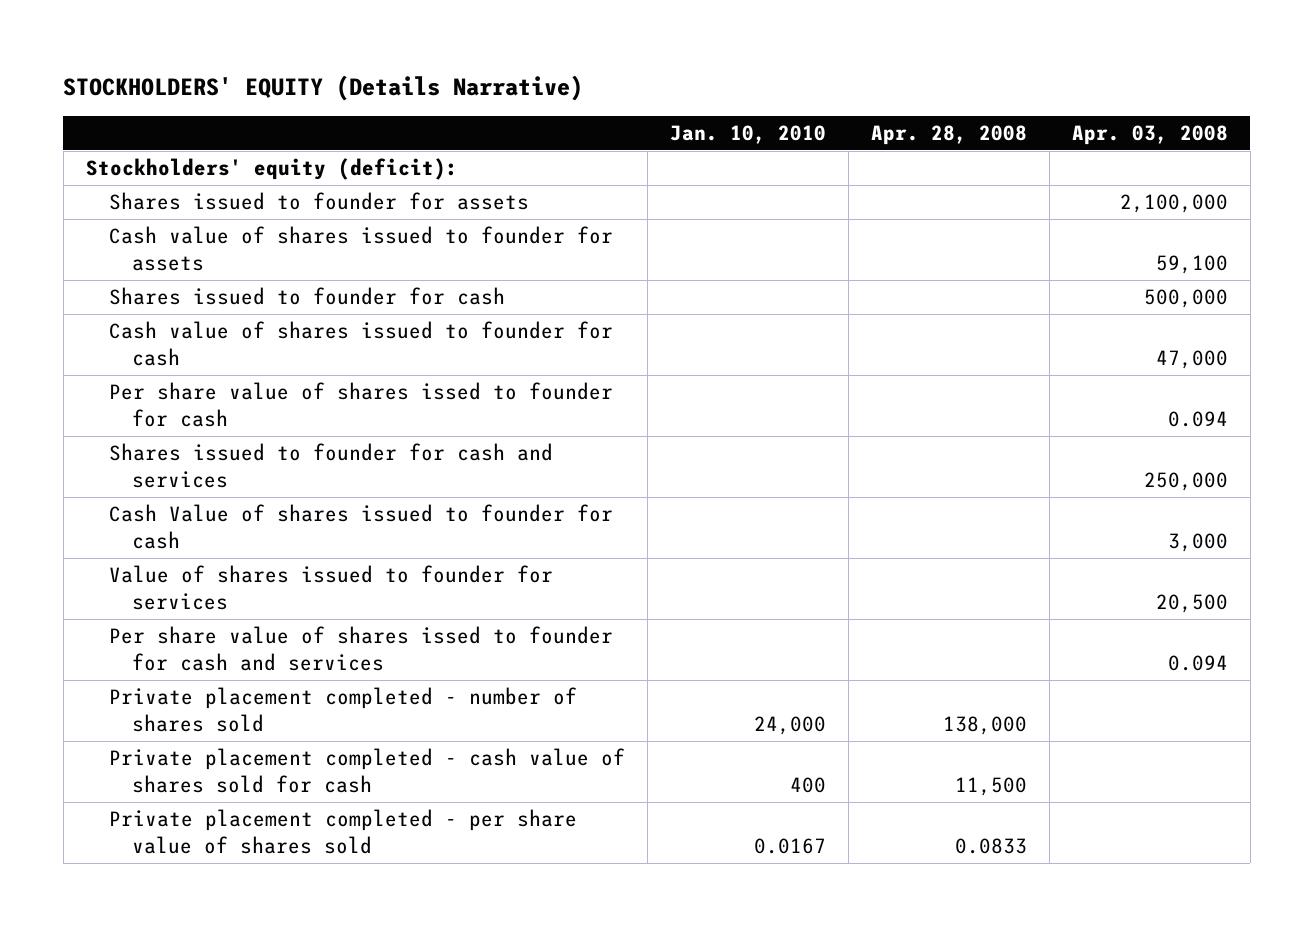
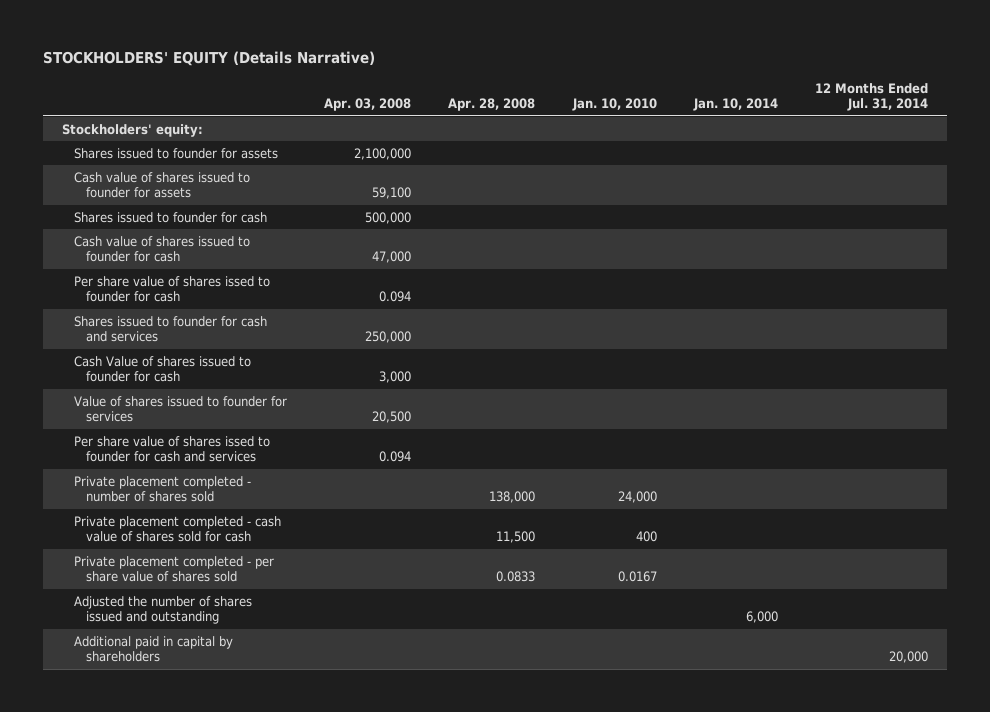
- | Jan. 10, 2010 | Apr. 28, 2008 | Apr. 03, 2008
+ | Apr. 03, 2008 | Apr. 28, 2008 | Jan. 10, 2010 | Jan. 10, 2014 | 12 Months Ended Jul. 31, 2014
- Stockholders' equity (deficit):
+ Stockholders' equity:
+ Adjusted the number of shares issued and outstanding | | | | 6,000 |
+ Additional paid in capital by shareholders | | | | | 20,000

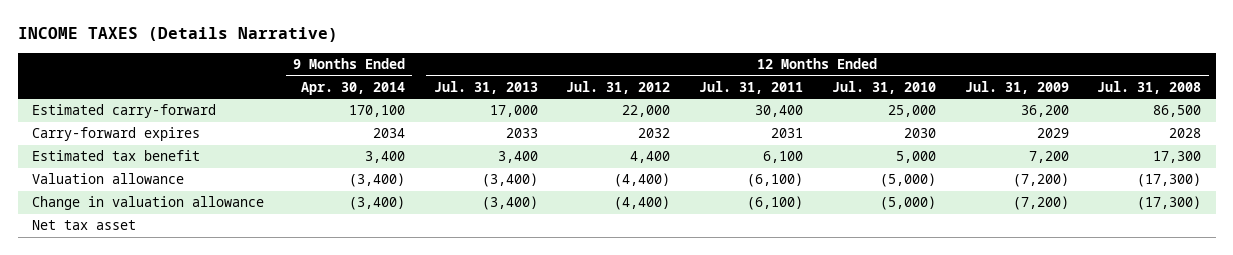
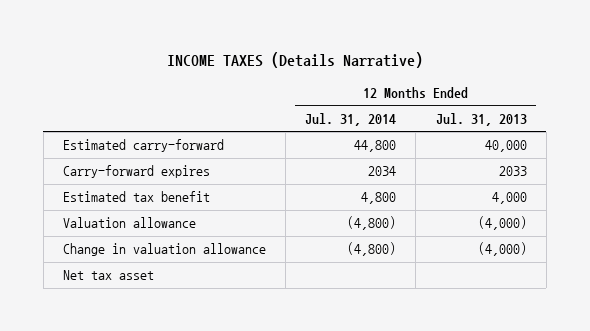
- | 9 Months Ended Apr. 30, 2014 | 12 Months Ended Jul. 31, 2013 | 12 Months Ended Jul. 31, 2012 | 12 Months Ended Jul. 31, 2011 | 12 Months Ended Jul. 31, 2010 | 12 Months Ended Jul. 31, 2009 | 12 Months Ended Jul. 31, 2008
+ | 12 Months Ended Jul. 31, 2014 | 12 Months Ended Jul. 31, 2013
- Estimated carry-forward | 170,100 | 17,000 | 22,000 | 30,400 | 25,000 | 36,200 | 86,500
+ Estimated carry-forward | 44,800 | 40,000
- Estimated tax benefit | 3,400 | 3,400 | 4,400 | 6,100 | 5,000 | 7,200 | 17,300
- Valuation allowance | (3,400) | (3,400) | (4,400) | (6,100) | (5,000) | (7,200) | (17,300)
- Change in valuation allowance | (3,400) | (3,400) | (4,400) | (6,100) | (5,000) | (7,200) | (17,300)
+ Estimated tax benefit | 4,800 | 4,000
+ Valuation allowance | (4,800) | (4,000)
+ Change in valuation allowance | (4,800) | (4,000)

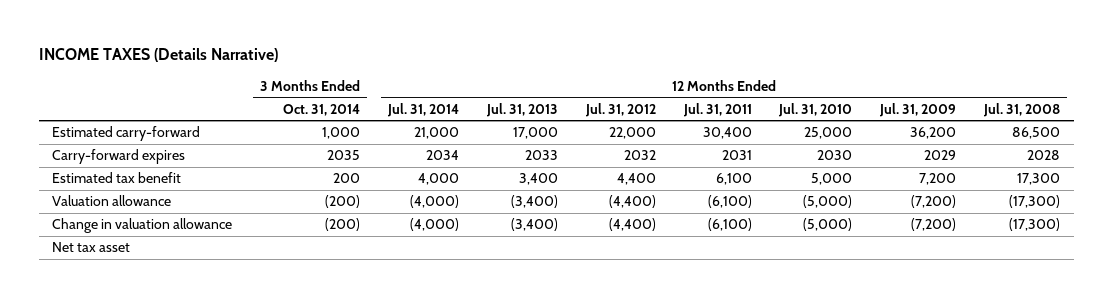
- | 12 Months Ended Jul. 31, 2014 | 12 Months Ended Jul. 31, 2013
+ | 3 Months Ended Oct. 31, 2014 | 12 Months Ended Jul. 31, 2014 | 12 Months Ended Jul. 31, 2013 | 12 Months Ended Jul. 31, 2012 | 12 Months Ended Jul. 31, 2011 | 12 Months Ended Jul. 31, 2010 | 12 Months Ended Jul. 31, 2009 | 12 Months Ended Jul. 31, 2008
- Estimated carry-forward | 44,800 | 40,000
+ Estimated carry-forward | 1,000 | 21,000 | 17,000 | 22,000 | 30,400 | 25,000 | 36,200 | 86,500
- Estimated tax benefit | 4,800 | 4,000
- Valuation allowance | (4,800) | (4,000)
- Change in valuation allowance | (4,800) | (4,000)
+ Estimated tax benefit | 200 | 4,000 | 3,400 | 4,400 | 6,100 | 5,000 | 7,200 | 17,300
+ Valuation allowance | (200) | (4,000) | (3,400) | (4,400) | (6,100) | (5,000) | (7,200) | (17,300)
+ Change in valuation allowance | (200) | (4,000) | (3,400) | (4,400) | (6,100) | (5,000) | (7,200) | (17,300)

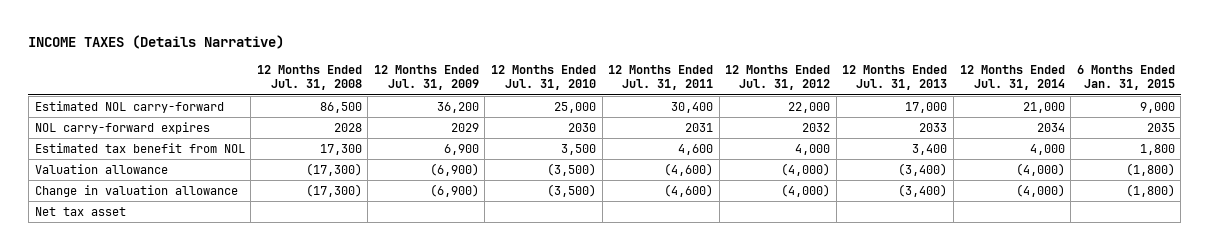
- | 3 Months Ended Oct. 31, 2014 | 12 Months Ended Jul. 31, 2014 | 12 Months Ended Jul. 31, 2013 | 12 Months Ended Jul. 31, 2012 | 12 Months Ended Jul. 31, 2011 | 12 Months Ended Jul. 31, 2010 | 12 Months Ended Jul. 31, 2009 | 12 Months Ended Jul. 31, 2008
+ | 12 Months Ended Jul. 31, 2008 | 12 Months Ended Jul. 31, 2009 | 12 Months Ended Jul. 31, 2010 | 12 Months Ended Jul. 31, 2011 | 12 Months Ended Jul. 31, 2012 | 12 Months Ended Jul. 31, 2013 | 12 Months Ended Jul. 31, 2014 | 6 Months Ended Jan. 31, 2015
- Estimated carry-forward | 1,000 | 21,000 | 17,000 | 22,000 | 30,400 | 25,000 | 36,200 | 86,500
- Carry-forward expires | 2035 | 2034 | 2033 | 2032 | 2031 | 2030 | 2029 | 2028
- Estimated tax benefit | 200 | 4,000 | 3,400 | 4,400 | 6,100 | 5,000 | 7,200 | 17,300
- Valuation allowance | (200) | (4,000) | (3,400) | (4,400) | (6,100) | (5,000) | (7,200) | (17,300)
- Change in valuation allowance | (200) | (4,000) | (3,400) | (4,400) | (6,100) | (5,000) | (7,200) | (17,300)
+ Estimated NOL carry-forward | 86,500 | 36,200 | 25,000 | 30,400 | 22,000 | 17,000 | 21,000 | 9,000
+ NOL carry-forward expires | 2028 | 2029 | 2030 | 2031 | 2032 | 2033 | 2034 | 2035
+ Estimated tax benefit from NOL | 17,300 | 6,900 | 3,500 | 4,600 | 4,000 | 3,400 | 4,000 | 1,800
+ Valuation allowance | (17,300) | (6,900) | (3,500) | (4,600) | (4,000) | (3,400) | (4,000) | (1,800)
+ Change in valuation allowance | (17,300) | (6,900) | (3,500) | (4,600) | (4,000) | (3,400) | (4,000) | (1,800)

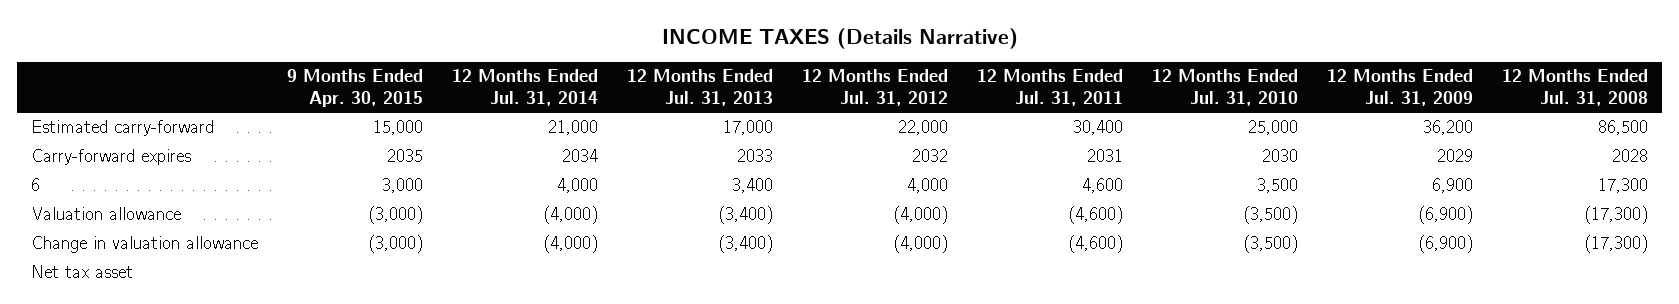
- | 12 Months Ended Jul. 31, 2008 | 12 Months Ended Jul. 31, 2009 | 12 Months Ended Jul. 31, 2010 | 12 Months Ended Jul. 31, 2011 | 12 Months Ended Jul. 31, 2012 | 12 Months Ended Jul. 31, 2013 | 12 Months Ended Jul. 31, 2014 | 6 Months Ended Jan. 31, 2015
+ | 9 Months Ended Apr. 30, 2015 | 12 Months Ended Jul. 31, 2014 | 12 Months Ended Jul. 31, 2013 | 12 Months Ended Jul. 31, 2012 | 12 Months Ended Jul. 31, 2011 | 12 Months Ended Jul. 31, 2010 | 12 Months Ended Jul. 31, 2009 | 12 Months Ended Jul. 31, 2008
- Estimated NOL carry-forward | 86,500 | 36,200 | 25,000 | 30,400 | 22,000 | 17,000 | 21,000 | 9,000
- NOL carry-forward expires | 2028 | 2029 | 2030 | 2031 | 2032 | 2033 | 2034 | 2035
- Estimated tax benefit from NOL | 17,300 | 6,900 | 3,500 | 4,600 | 4,000 | 3,400 | 4,000 | 1,800
+ Estimated carry-forward | 15,000 | 21,000 | 17,000 | 22,000 | 30,400 | 25,000 | 36,200 | 86,500
+ Carry-forward expires | 2035 | 2034 | 2033 | 2032 | 2031 | 2030 | 2029 | 2028
+ 6 | 3,000 | 4,000 | 3,400 | 4,000 | 4,600 | 3,500 | 6,900 | 17,300

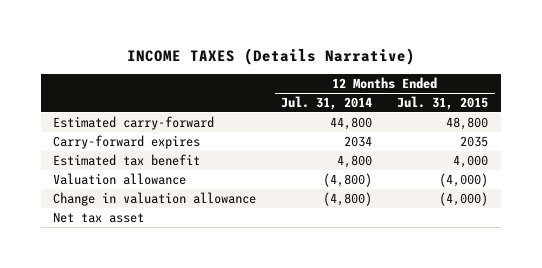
- | 9 Months Ended Apr. 30, 2015 | 12 Months Ended Jul. 31, 2014 | 12 Months Ended Jul. 31, 2013 | 12 Months Ended Jul. 31, 2012 | 12 Months Ended Jul. 31, 2011 | 12 Months Ended Jul. 31, 2010 | 12 Months Ended Jul. 31, 2009 | 12 Months Ended Jul. 31, 2008
+ | 12 Months Ended Jul. 31, 2014 | 12 Months Ended Jul. 31, 2015
- Estimated carry-forward | 15,000 | 21,000 | 17,000 | 22,000 | 30,400 | 25,000 | 36,200 | 86,500
+ Estimated carry-forward | 44,800 | 48,800
- 6 | 3,000 | 4,000 | 3,400 | 4,000 | 4,600 | 3,500 | 6,900 | 17,300
- Valuation allowance | (3,000) | (4,000) | (3,400) | (4,000) | (4,600) | (3,500) | (6,900) | (17,300)
- Change in valuation allowance | (3,000) | (4,000) | (3,400) | (4,000) | (4,600) | (3,500) | (6,900) | (17,300)
+ Estimated tax benefit | 4,800 | 4,000
+ Valuation allowance | (4,800) | (4,000)
+ Change in valuation allowance | (4,800) | (4,000)

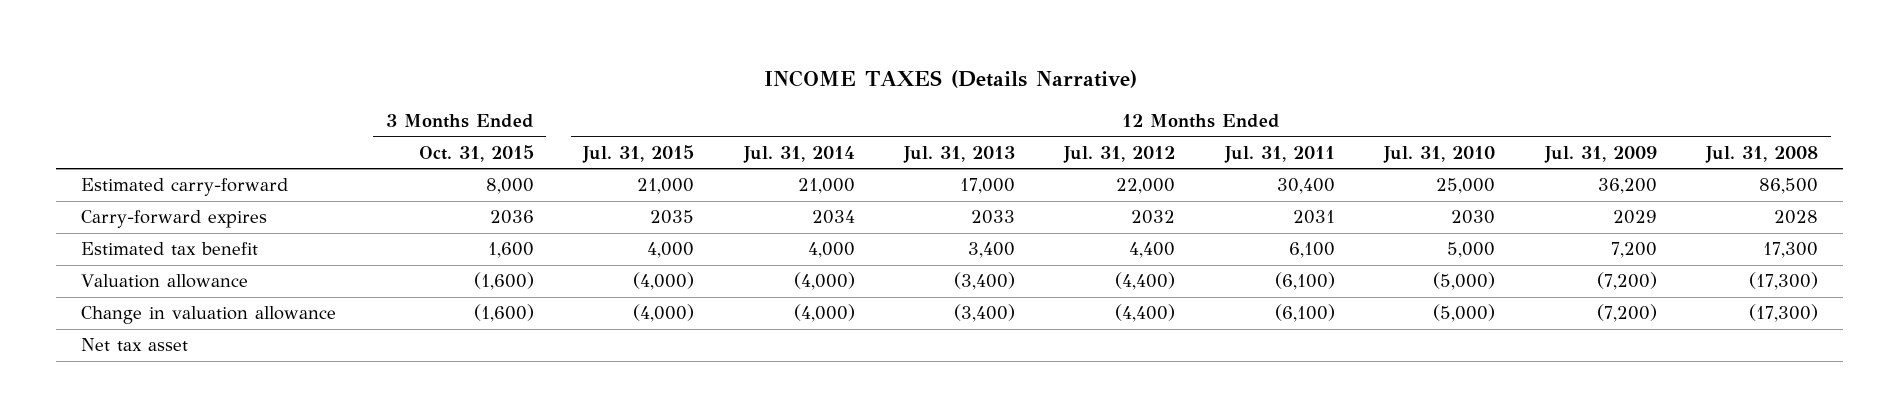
- | 12 Months Ended Jul. 31, 2014 | 12 Months Ended Jul. 31, 2015
+ | 3 Months Ended Oct. 31, 2015 | 12 Months Ended Jul. 31, 2015 | 12 Months Ended Jul. 31, 2014 | 12 Months Ended Jul. 31, 2013 | 12 Months Ended Jul. 31, 2012 | 12 Months Ended Jul. 31, 2011 | 12 Months Ended Jul. 31, 2010 | 12 Months Ended Jul. 31, 2009 | 12 Months Ended Jul. 31, 2008
- Estimated carry-forward | 44,800 | 48,800
+ Estimated carry-forward | 8,000 | 21,000 | 21,000 | 17,000 | 22,000 | 30,400 | 25,000 | 36,200 | 86,500
- Estimated tax benefit | 4,800 | 4,000
- Valuation allowance | (4,800) | (4,000)
- Change in valuation allowance | (4,800) | (4,000)
+ Estimated tax benefit | 1,600 | 4,000 | 4,000 | 3,400 | 4,400 | 6,100 | 5,000 | 7,200 | 17,300
+ Valuation allowance | (1,600) | (4,000) | (4,000) | (3,400) | (4,400) | (6,100) | (5,000) | (7,200) | (17,300)
+ Change in valuation allowance | (1,600) | (4,000) | (4,000) | (3,400) | (4,400) | (6,100) | (5,000) | (7,200) | (17,300)

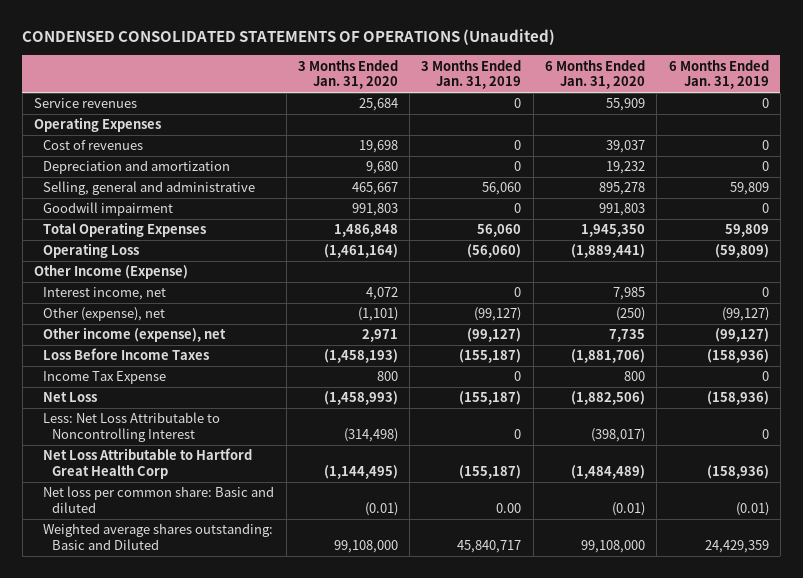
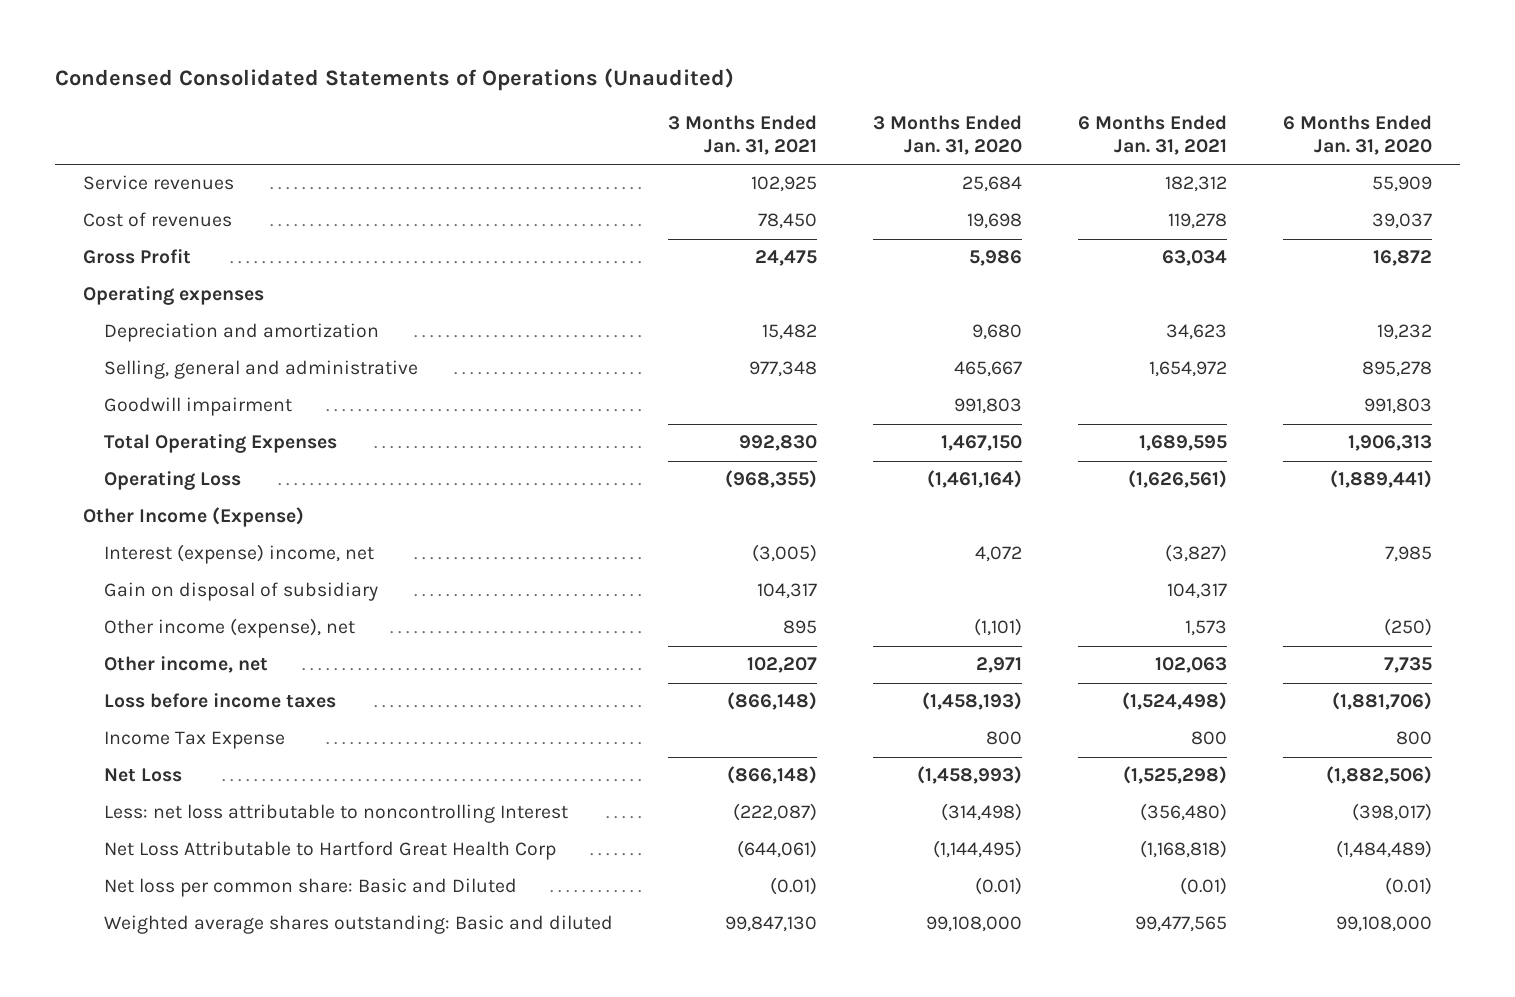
- CONDENSED CONSOLIDATED STATEMENTS OF OPERATIONS (Unaudited)
+ Condensed Consolidated Statements of Operations (Unaudited)
- | 3 Months Ended Jan. 31, 2020 | 3 Months Ended Jan. 31, 2019 | 6 Months Ended Jan. 31, 2020 | 6 Months Ended Jan. 31, 2019
+ | 3 Months Ended Jan. 31, 2021 | 3 Months Ended Jan. 31, 2020 | 6 Months Ended Jan. 31, 2021 | 6 Months Ended Jan. 31, 2020
- Operating Expenses
+ Gross Profit | 24,475 | 5,986 | 63,034 | 16,872
+ Operating expenses
- Total Operating Expenses | 1,486,848 | 56,060 | 1,945,350 | 59,809
+ Total Operating Expenses | 992,830 | 1,467,150 | 1,689,595 | 1,906,313
- Interest income, net | 4,072 | 0 | 7,985 | 0
- Other (expense), net | (1,101) | (99,127) | (250) | (99,127)
- Other income (expense), net | 2,971 | (99,127) | 7,735 | (99,127)
- Loss Before Income Taxes | (1,458,193) | (155,187) | (1,881,706) | (158,936)
+ Interest (expense) income, net | (3,005) | 4,072 | (3,827) | 7,985
+ Gain on disposal of subsidiary | 104,317 | | 104,317 |
+ Other income (expense), net | 895 | (1,101) | 1,573 | (250)
+ Other income, net | 102,207 | 2,971 | 102,063 | 7,735
+ Loss before income taxes | (866,148) | (1,458,193) | (1,524,498) | (1,881,706)
- Less: Net Loss Attributable to Noncontrolling Interest | (314,498) | 0 | (398,017) | 0
+ Less: net loss attributable to noncontrolling Interest | (222,087) | (314,498) | (356,480) | (398,017)
- Net loss per common share: Basic and diluted | (0.01) | 0.00 | (0.01) | (0.01)
- Weighted average shares outstanding: Basic and Diluted | 99,108,000 | 45,840,717 | 99,108,000 | 24,429,359
+ Net loss per common share: Basic and Diluted | (0.01) | (0.01) | (0.01) | (0.01)
+ Weighted average shares outstanding: Basic and diluted | 99,847,130 | 99,108,000 | 99,477,565 | 99,108,000

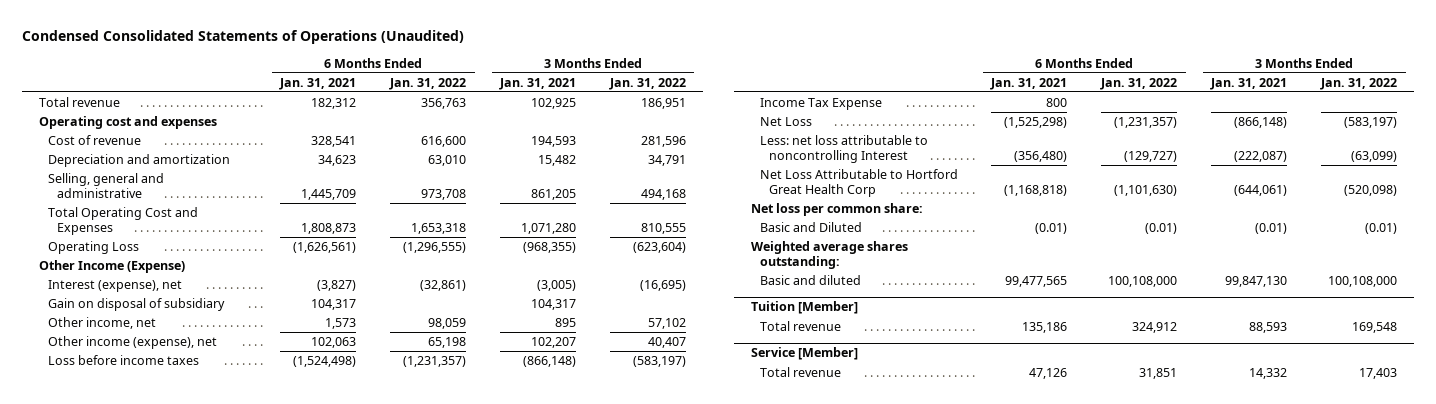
- | 3 Months Ended Jan. 31, 2021 | 3 Months Ended Jan. 31, 2020 | 6 Months Ended Jan. 31, 2021 | 6 Months Ended Jan. 31, 2020
+ | 6 Months Ended Jan. 31, 2021 | 6 Months Ended Jan. 31, 2022 | 3 Months Ended Jan. 31, 2021 | 3 Months Ended Jan. 31, 2022
- Service revenues | 102,925 | 25,684 | 182,312 | 55,909
- Cost of revenues | 78,450 | 19,698 | 119,278 | 39,037
- Gross Profit | 24,475 | 5,986 | 63,034 | 16,872
- Operating expenses
+ Total revenue | 182,312 | 356,763 | 102,925 | 186,951
+ Operating cost and expenses
+ Cost of revenue | 328,541 | 616,600 | 194,593 | 281,596
- Selling, general and administrative | 977,348 | 465,667 | 1,654,972 | 895,278
- Goodwill impairment | | 991,803 | | 991,803
- Total Operating Expenses | 992,830 | 1,467,150 | 1,689,595 | 1,906,313
+ Selling, general and administrative | 1,445,709 | 973,708 | 861,205 | 494,168
+ Total Operating Cost and Expenses | 1,808,873 | 1,653,318 | 1,071,280 | 810,555
- Interest (expense) income, net | (3,005) | 4,072 | (3,827) | 7,985
+ Interest (expense), net | (3,827) | (32,861) | (3,005) | (16,695)
- Other income (expense), net | 895 | (1,101) | 1,573 | (250)
- Other income, net | 102,207 | 2,971 | 102,063 | 7,735
+ Other income, net | 1,573 | 98,059 | 895 | 57,102
+ Other income (expense), net | 102,063 | 65,198 | 102,207 | 40,407
- Net Loss Attributable to Hartford Great Health Corp | (644,061) | (1,144,495) | (1,168,818) | (1,484,489)
- Net loss per common share: Basic and Diluted | (0.01) | (0.01) | (0.01) | (0.01)
- Weighted average shares outstanding: Basic and diluted | 99,847,130 | 99,108,000 | 99,477,565 | 99,108,000
+ Net Loss Attributable to Hortford Great Health Corp | (1,168,818) | (1,101,630) | (644,061) | (520,098)
+ Net loss per common share:
+ Basic and Diluted | (0.01) | (0.01) | (0.01) | (0.01)
+ Weighted average shares outstanding:
+ Basic and diluted | 99,477,565 | 100,108,000 | 99,847,130 | 100,108,000
+ Tuition [Member]
+ Total revenue | 135,186 | 324,912 | 88,593 | 169,548
+ Service [Member]
+ Total revenue | 47,126 | 31,851 | 14,332 | 17,403

